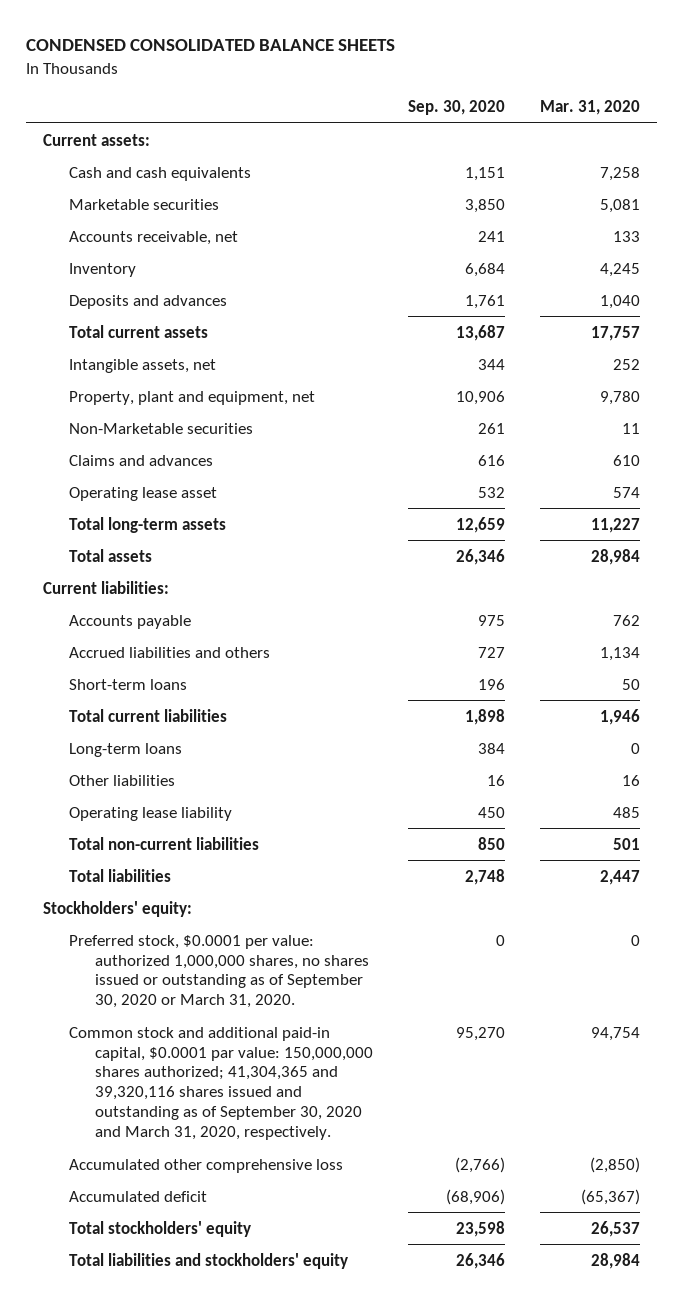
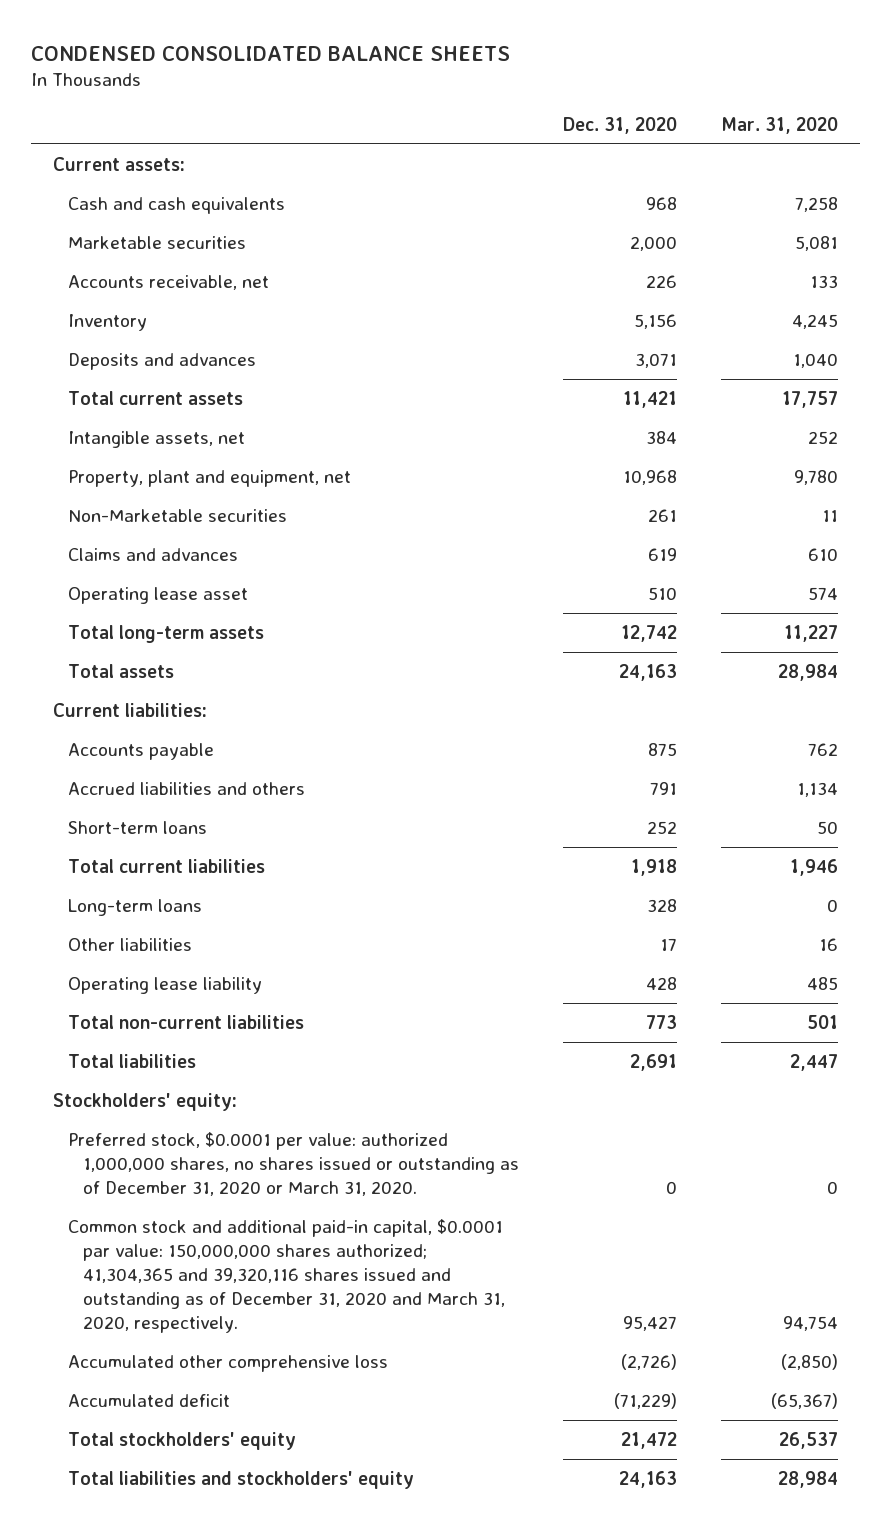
- | Sep. 30, 2020 | Mar. 31, 2020
+ | Dec. 31, 2020 | Mar. 31, 2020
- Preferred stock, $0.0001 per value: authorized 1,000,000 shares, no shares issued or outstanding as of September 30, 2020 or March 31, 2020. | 0 | 0
- Common stock and additional paid-in capital, $0.0001 par value: 150,000,000 shares authorized; 41,304,365 and 39,320,116 shares issued and outstanding as of September 30, 2020 and March 31, 2020, respectively. | 95,270 | 94,754
+ Preferred stock, $0.0001 per value: authorized 1,000,000 shares, no shares issued or outstanding as of December 31, 2020 or March 31, 2020. | 0 | 0
+ Common stock and additional paid-in capital, $0.0001 par value: 150,000,000 shares authorized; 41,304,365 and 39,320,116 shares issued and outstanding as of December 31, 2020 and March 31, 2020, respectively. | 95,427 | 94,754

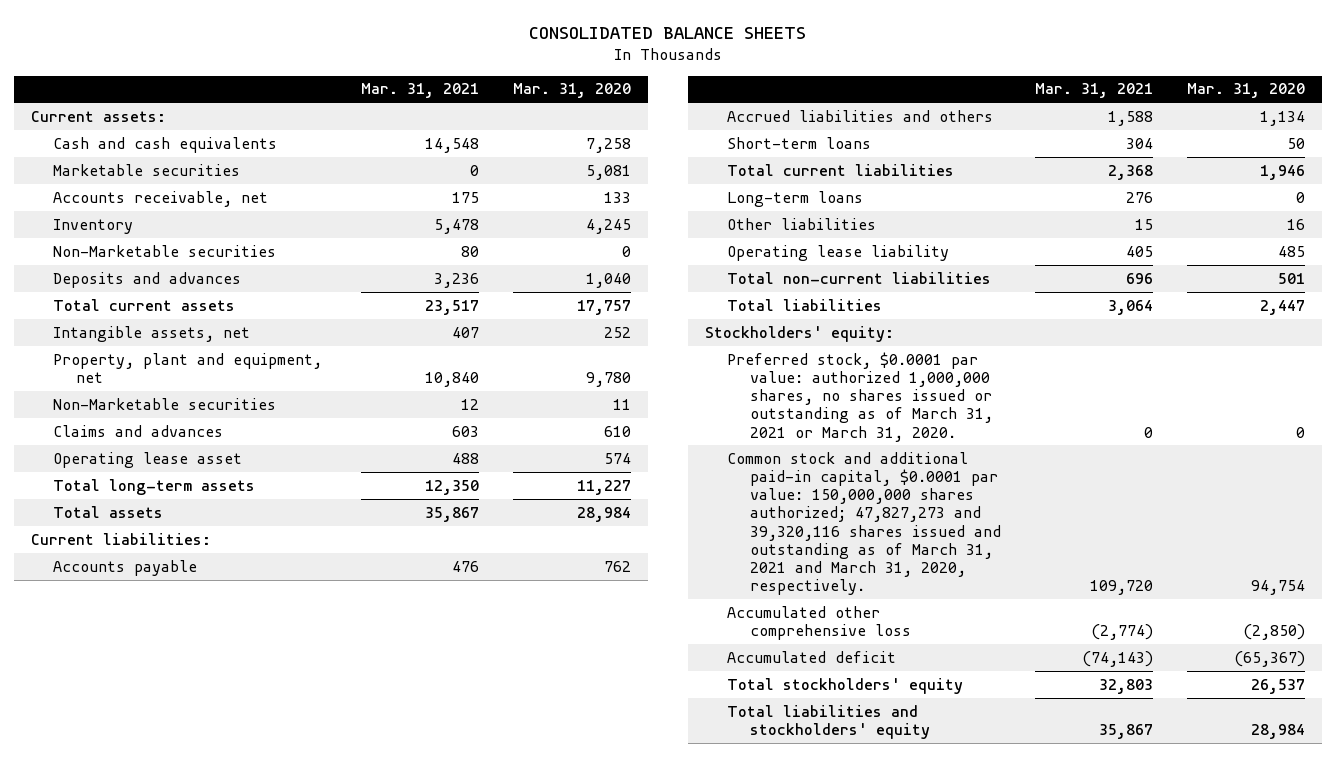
- CONDENSED CONSOLIDATED BALANCE SHEETS
+ CONSOLIDATED BALANCE SHEETS
- | Dec. 31, 2020 | Mar. 31, 2020
+ | Mar. 31, 2021 | Mar. 31, 2020
+ Non-Marketable securities | 80 | 0
- Preferred stock, $0.0001 per value: authorized 1,000,000 shares, no shares issued or outstanding as of December 31, 2020 or March 31, 2020. | 0 | 0
- Common stock and additional paid-in capital, $0.0001 par value: 150,000,000 shares authorized; 41,304,365 and 39,320,116 shares issued and outstanding as of December 31, 2020 and March 31, 2020, respectively. | 95,427 | 94,754
+ Preferred stock, $0.0001 par value: authorized 1,000,000 shares, no shares issued or outstanding as of March 31, 2021 or March 31, 2020. | 0 | 0
+ Common stock and additional paid-in capital, $0.0001 par value: 150,000,000 shares authorized; 47,827,273 and 39,320,116 shares issued and outstanding as of March 31, 2021 and March 31, 2020, respectively. | 109,720 | 94,754

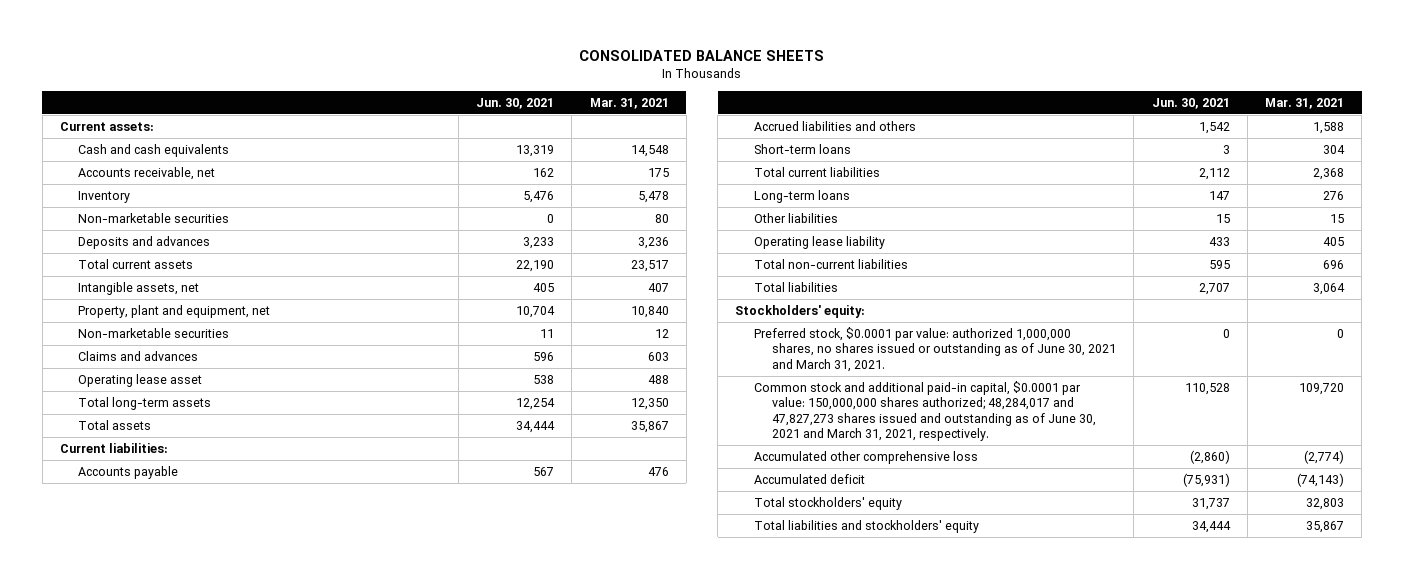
- | Mar. 31, 2021 | Mar. 31, 2020
+ | Jun. 30, 2021 | Mar. 31, 2021
- Marketable securities | 0 | 5,081
- Non-Marketable securities | 80 | 0
+ Non-marketable securities | 0 | 80
- Non-Marketable securities | 12 | 11
+ Non-marketable securities | 11 | 12
- Preferred stock, $0.0001 par value: authorized 1,000,000 shares, no shares issued or outstanding as of March 31, 2021 or March 31, 2020. | 0 | 0
- Common stock and additional paid-in capital, $0.0001 par value: 150,000,000 shares authorized; 47,827,273 and 39,320,116 shares issued and outstanding as of March 31, 2021 and March 31, 2020, respectively. | 109,720 | 94,754
+ Preferred stock, $0.0001 par value: authorized 1,000,000 shares, no shares issued or outstanding as of June 30, 2021 and March 31, 2021. | 0 | 0
+ Common stock and additional paid-in capital, $0.0001 par value: 150,000,000 shares authorized; 48,284,017 and 47,827,273 shares issued and outstanding as of June 30, 2021 and March 31, 2021, respectively. | 110,528 | 109,720

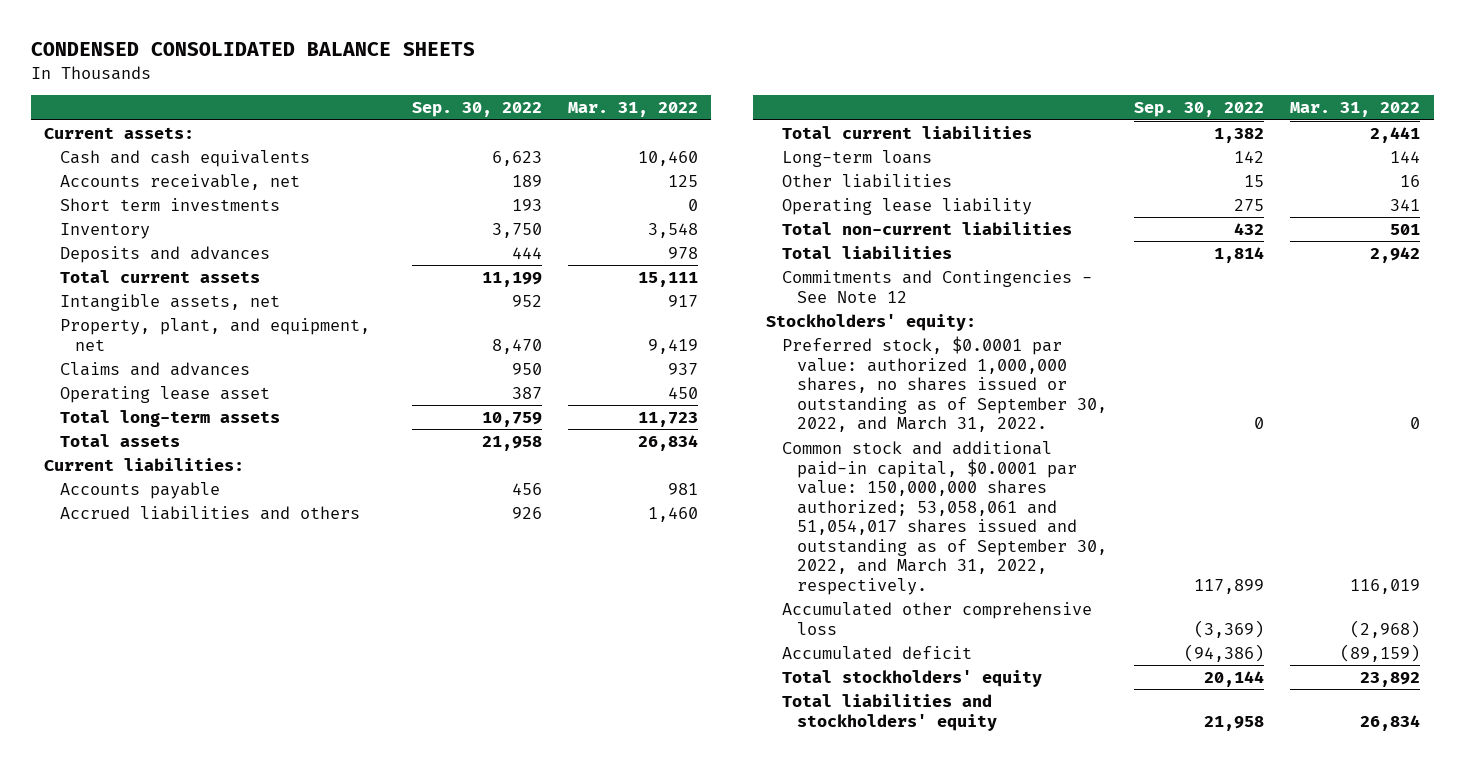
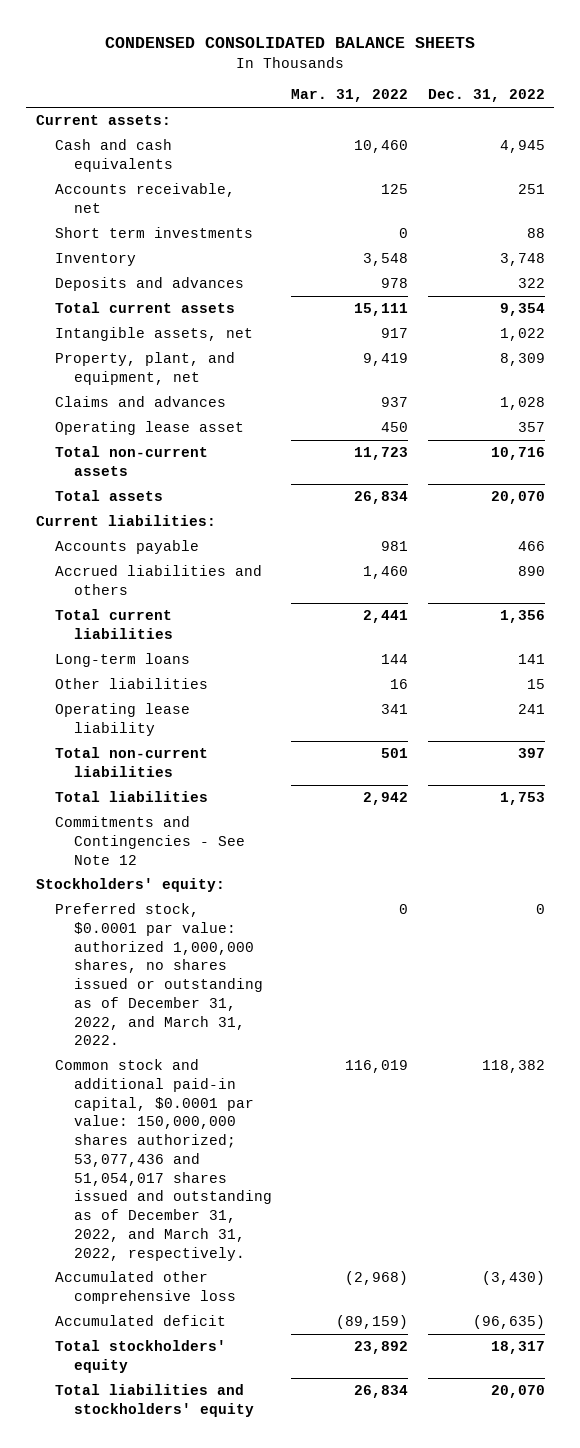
- | Sep. 30, 2022 | Mar. 31, 2022
+ | Mar. 31, 2022 | Dec. 31, 2022
- Total long-term assets | 10,759 | 11,723
+ Total non-current assets | 11,723 | 10,716
- Preferred stock, $0.0001 par value: authorized 1,000,000 shares, no shares issued or outstanding as of September 30, 2022, and March 31, 2022. | 0 | 0
- Common stock and additional paid-in capital, $0.0001 par value: 150,000,000 shares authorized; 53,058,061 and 51,054,017 shares issued and outstanding as of September 30, 2022, and March 31, 2022, respectively. | 117,899 | 116,019
+ Preferred stock, $0.0001 par value: authorized 1,000,000 shares, no shares issued or outstanding as of December 31, 2022, and March 31, 2022. | 0 | 0
+ Common stock and additional paid-in capital, $0.0001 par value: 150,000,000 shares authorized; 53,077,436 and 51,054,017 shares issued and outstanding as of December 31, 2022, and March 31, 2022, respectively. | 116,019 | 118,382

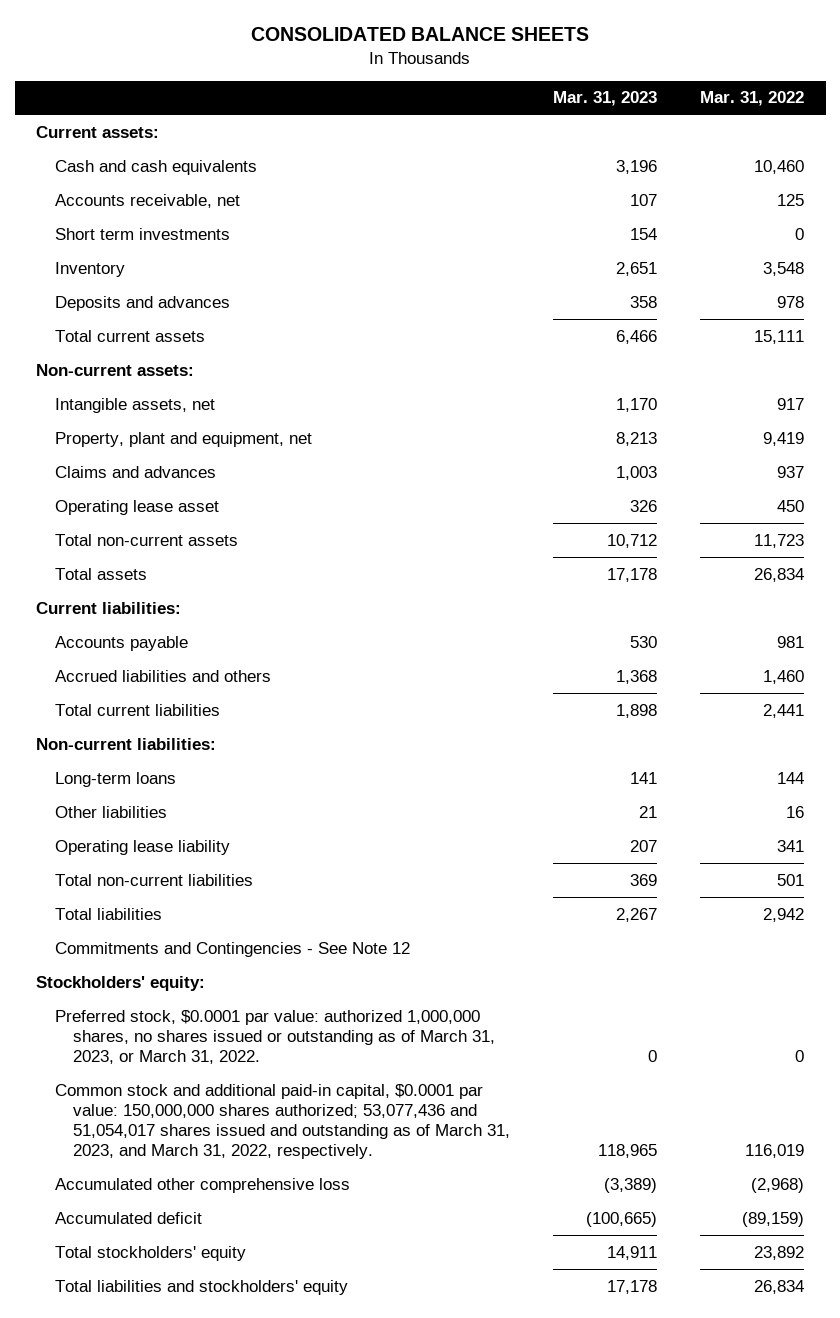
- CONDENSED CONSOLIDATED BALANCE SHEETS
+ CONSOLIDATED BALANCE SHEETS
- | Mar. 31, 2022 | Dec. 31, 2022
+ | Mar. 31, 2023 | Mar. 31, 2022
+ Non-current assets:
- Property, plant, and equipment, net | 9,419 | 8,309
+ Property, plant and equipment, net | 8,213 | 9,419
+ Non-current liabilities:
- Preferred stock, $0.0001 par value: authorized 1,000,000 shares, no shares issued or outstanding as of December 31, 2022, and March 31, 2022. | 0 | 0
- Common stock and additional paid-in capital, $0.0001 par value: 150,000,000 shares authorized; 53,077,436 and 51,054,017 shares issued and outstanding as of December 31, 2022, and March 31, 2022, respectively. | 116,019 | 118,382
+ Preferred stock, $0.0001 par value: authorized 1,000,000 shares, no shares issued or outstanding as of March 31, 2023, or March 31, 2022. | 0 | 0
+ Common stock and additional paid-in capital, $0.0001 par value: 150,000,000 shares authorized; 53,077,436 and 51,054,017 shares issued and outstanding as of March 31, 2023, and March 31, 2022, respectively. | 118,965 | 116,019

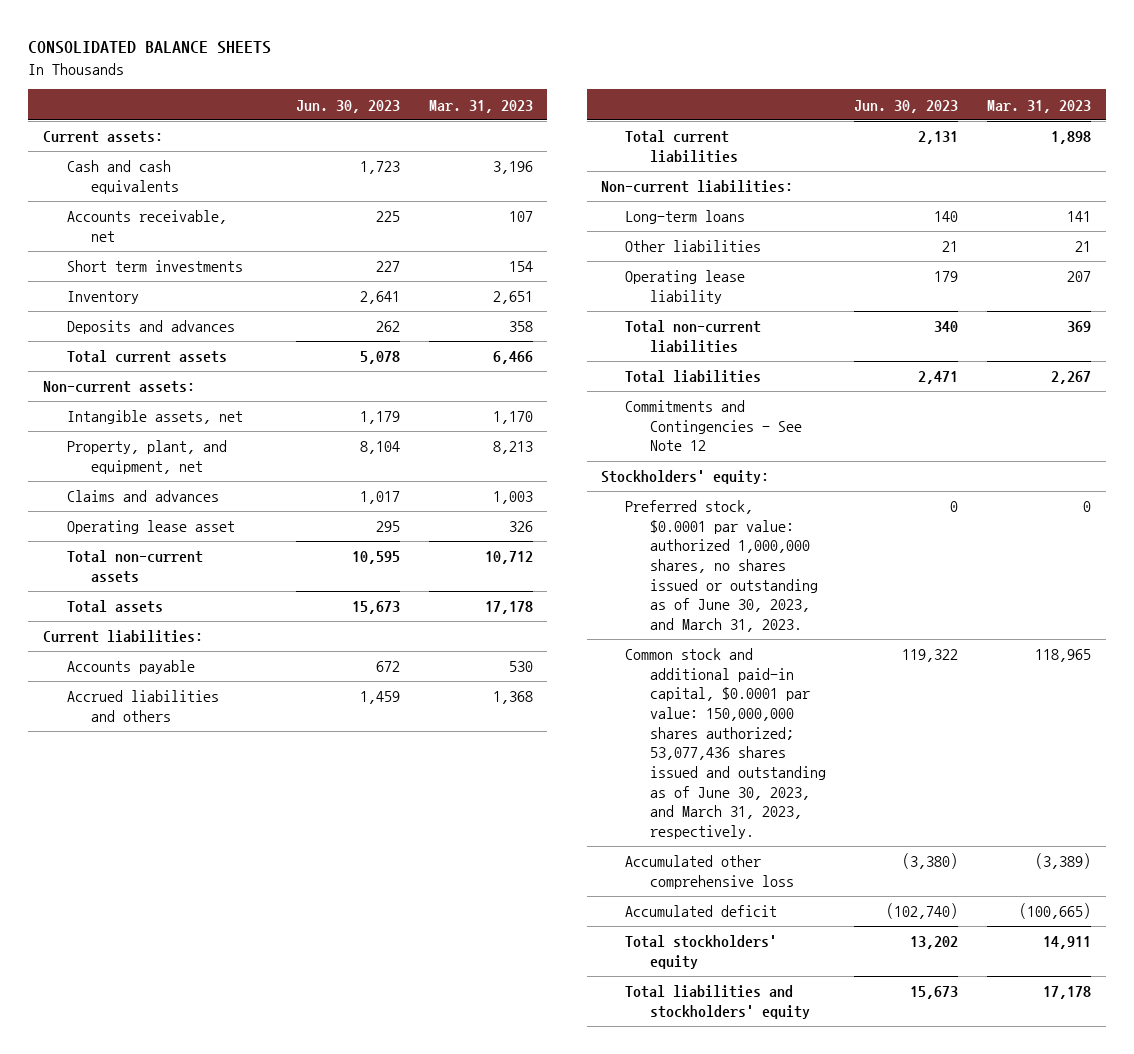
- | Mar. 31, 2023 | Mar. 31, 2022
+ | Jun. 30, 2023 | Mar. 31, 2023
- Property, plant and equipment, net | 8,213 | 9,419
+ Property, plant, and equipment, net | 8,104 | 8,213
- Preferred stock, $0.0001 par value: authorized 1,000,000 shares, no shares issued or outstanding as of March 31, 2023, or March 31, 2022. | 0 | 0
- Common stock and additional paid-in capital, $0.0001 par value: 150,000,000 shares authorized; 53,077,436 and 51,054,017 shares issued and outstanding as of March 31, 2023, and March 31, 2022, respectively. | 118,965 | 116,019
+ Preferred stock, $0.0001 par value: authorized 1,000,000 shares, no shares issued or outstanding as of June 30, 2023, and March 31, 2023. | 0 | 0
+ Common stock and additional paid-in capital, $0.0001 par value: 150,000,000 shares authorized; 53,077,436 shares issued and outstanding as of June 30, 2023, and March 31, 2023, respectively. | 119,322 | 118,965

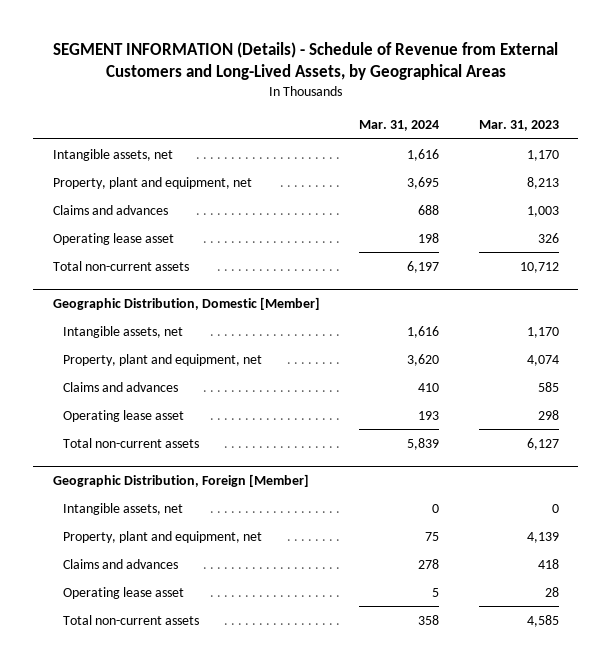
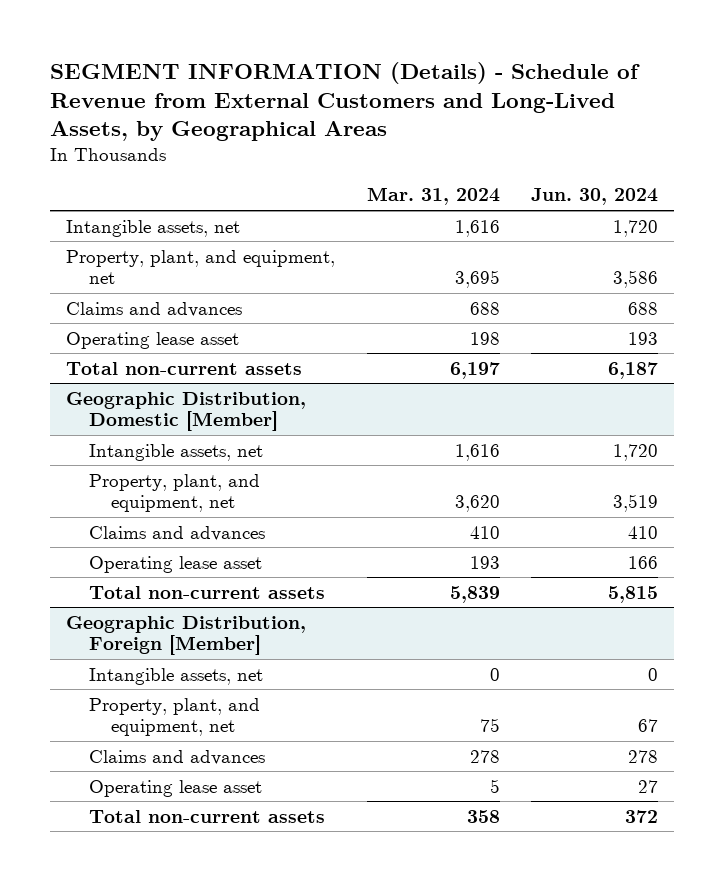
- | Mar. 31, 2024 | Mar. 31, 2023
+ | Mar. 31, 2024 | Jun. 30, 2024
- Property, plant and equipment, net | 3,695 | 8,213
+ Property, plant, and equipment, net | 3,695 | 3,586
@ Geographic Distribution, Domestic [Member]
- Property, plant and equipment, net | 3,620 | 4,074
+ Property, plant, and equipment, net | 3,620 | 3,519
@ Geographic Distribution, Foreign [Member]
- Property, plant and equipment, net | 75 | 4,139
+ Property, plant, and equipment, net | 75 | 67

